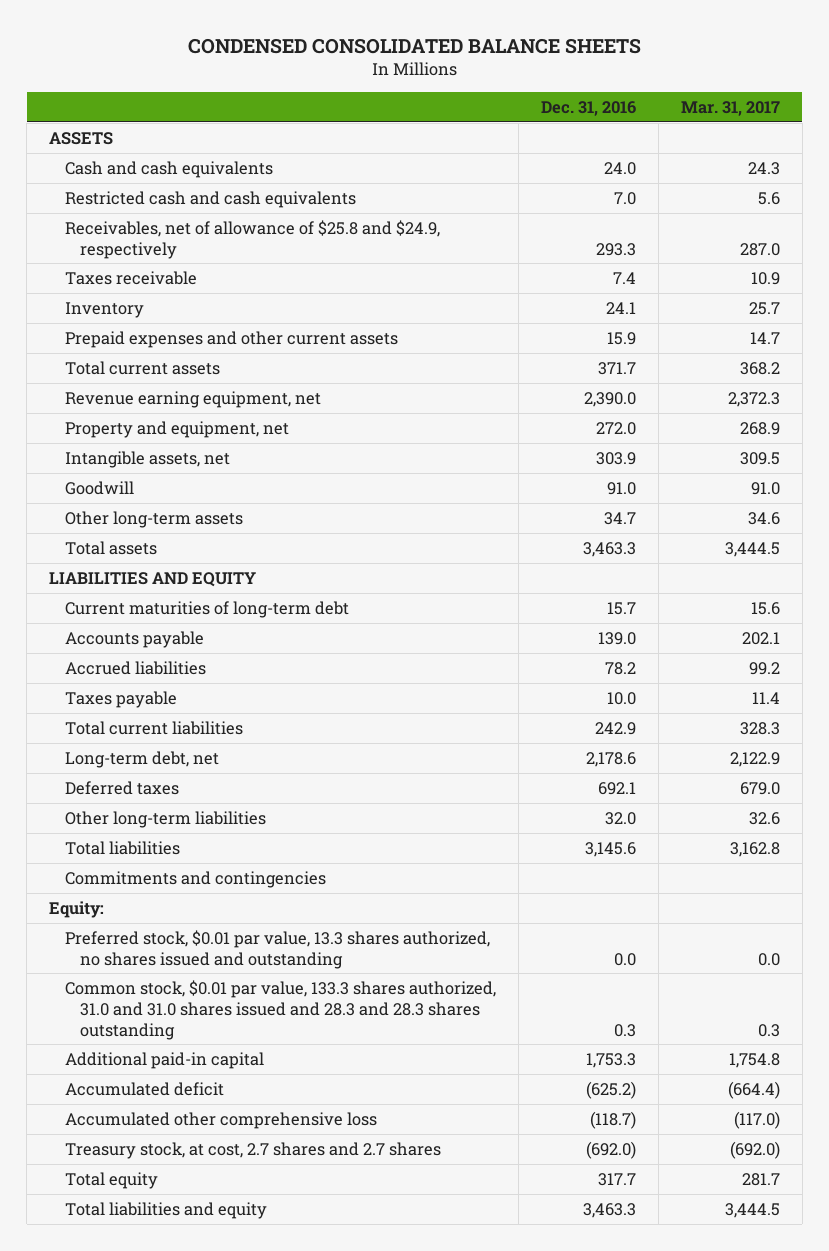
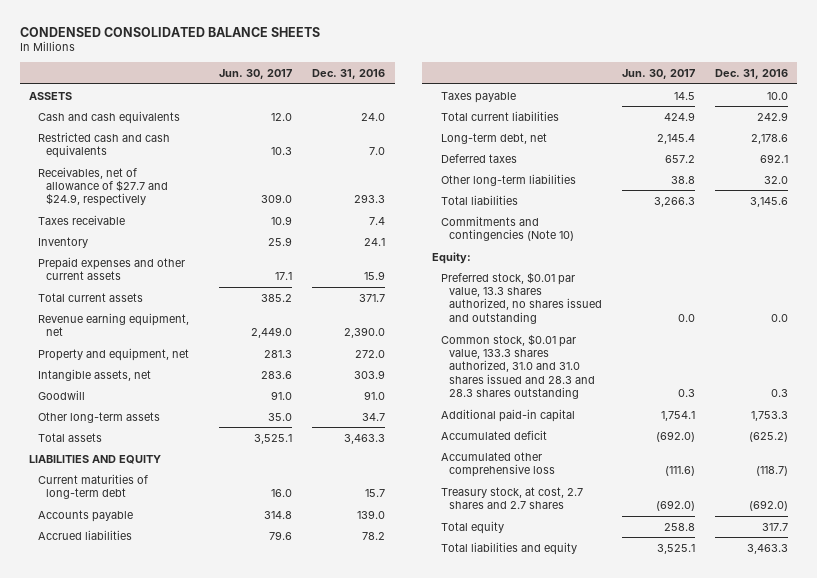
- | Dec. 31, 2016 | Mar. 31, 2017
+ | Jun. 30, 2017 | Dec. 31, 2016
- Receivables, net of allowance of $25.8 and $24.9, respectively | 293.3 | 287.0
+ Receivables, net of allowance of $27.7 and $24.9, respectively | 309.0 | 293.3
- Commitments and contingencies
+ Commitments and contingencies (Note 10)

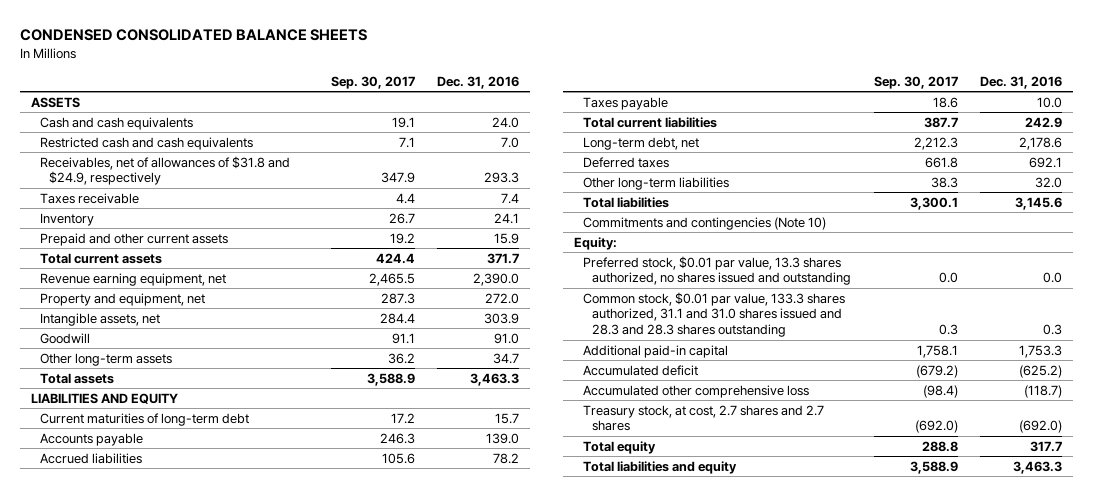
- | Jun. 30, 2017 | Dec. 31, 2016
+ | Sep. 30, 2017 | Dec. 31, 2016
- Receivables, net of allowance of $27.7 and $24.9, respectively | 309.0 | 293.3
+ Receivables, net of allowances of $31.8 and $24.9, respectively | 347.9 | 293.3
- Prepaid expenses and other current assets | 17.1 | 15.9
+ Prepaid and other current assets | 19.2 | 15.9
- Common stock, $0.01 par value, 133.3 shares authorized, 31.0 and 31.0 shares issued and 28.3 and 28.3 shares outstanding | 0.3 | 0.3
+ Common stock, $0.01 par value, 133.3 shares authorized, 31.1 and 31.0 shares issued and 28.3 and 28.3 shares outstanding | 0.3 | 0.3

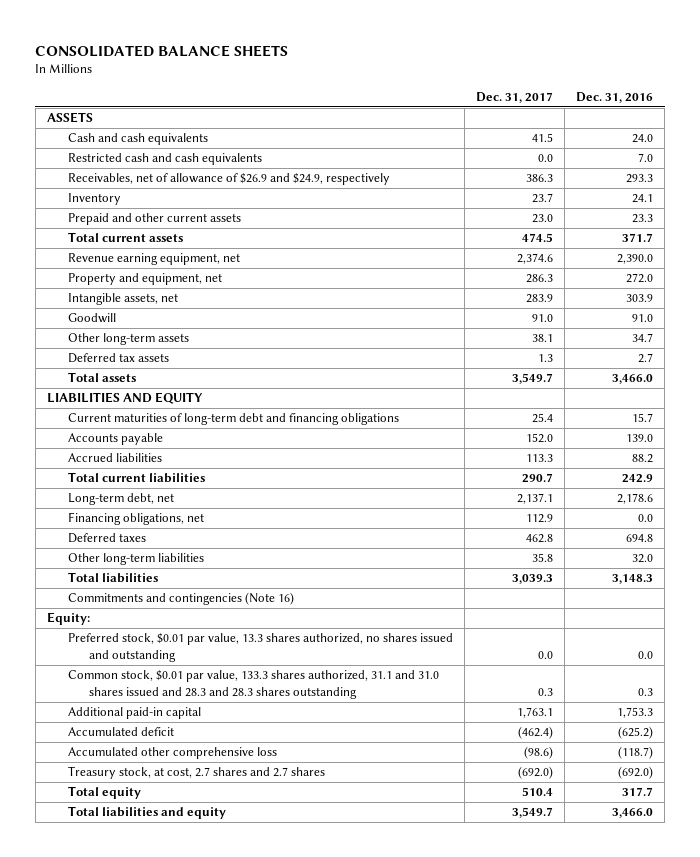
- CONDENSED CONSOLIDATED BALANCE SHEETS
+ CONSOLIDATED BALANCE SHEETS
- | Sep. 30, 2017 | Dec. 31, 2016
+ | Dec. 31, 2017 | Dec. 31, 2016
- Receivables, net of allowances of $31.8 and $24.9, respectively | 347.9 | 293.3
- Taxes receivable | 4.4 | 7.4
+ Receivables, net of allowance of $26.9 and $24.9, respectively | 386.3 | 293.3
- Prepaid and other current assets | 19.2 | 15.9
+ Prepaid and other current assets | 23.0 | 23.3
- Total assets | 3,588.9 | 3,463.3
+ Deferred tax assets | 1.3 | 2.7
+ Total assets | 3,549.7 | 3,466.0
- Current maturities of long-term debt | 17.2 | 15.7
+ Current maturities of long-term debt and financing obligations | 25.4 | 15.7
- Accrued liabilities | 105.6 | 78.2
- Taxes payable | 18.6 | 10.0
+ Accrued liabilities | 113.3 | 88.2
- Deferred taxes | 661.8 | 692.1
+ Financing obligations, net | 112.9 | 0.0
+ Deferred taxes | 462.8 | 694.8
- Total liabilities | 3,300.1 | 3,145.6
- Commitments and contingencies (Note 10)
+ Total liabilities | 3,039.3 | 3,148.3
+ Commitments and contingencies (Note 16)
- Total liabilities and equity | 3,588.9 | 3,463.3
+ Total liabilities and equity | 3,549.7 | 3,466.0

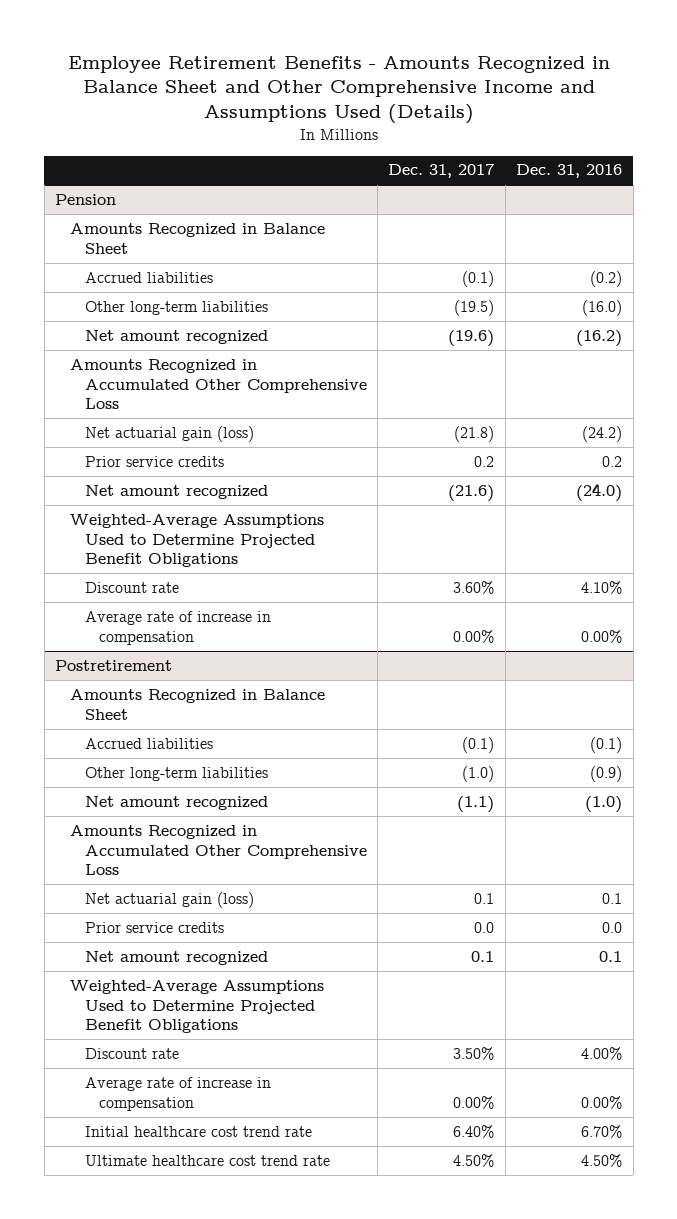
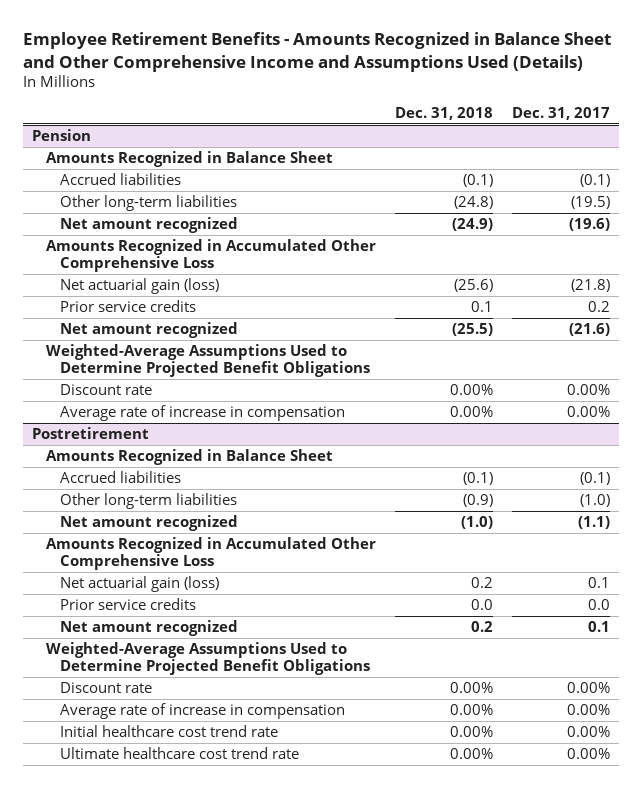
- | Dec. 31, 2017 | Dec. 31, 2016
+ | Dec. 31, 2018 | Dec. 31, 2017
@ Pension
- Discount rate | 3.60% | 4.10%
+ Discount rate | 0.00% | 0.00%
@ Postretirement
- Discount rate | 3.50% | 4.00%
+ Discount rate | 0.00% | 0.00%
- Initial healthcare cost trend rate | 6.40% | 6.70%
- Ultimate healthcare cost trend rate | 4.50% | 4.50%
+ Initial healthcare cost trend rate | 0.00% | 0.00%
+ Ultimate healthcare cost trend rate | 0.00% | 0.00%

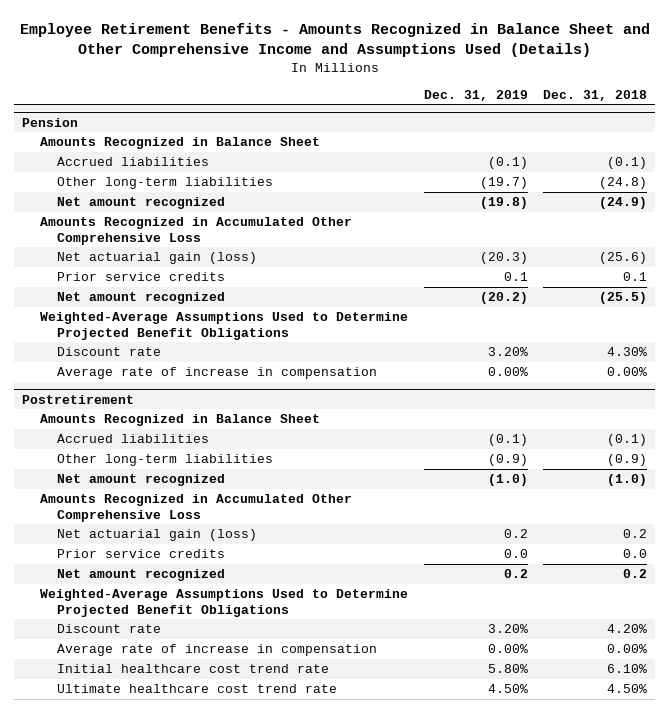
- | Dec. 31, 2018 | Dec. 31, 2017
+ | Dec. 31, 2019 | Dec. 31, 2018
@ Pension
- Discount rate | 0.00% | 0.00%
+ Discount rate | 3.20% | 4.30%
@ Postretirement
- Discount rate | 0.00% | 0.00%
+ Discount rate | 3.20% | 4.20%
- Initial healthcare cost trend rate | 0.00% | 0.00%
- Ultimate healthcare cost trend rate | 0.00% | 0.00%
+ Initial healthcare cost trend rate | 5.80% | 6.10%
+ Ultimate healthcare cost trend rate | 4.50% | 4.50%

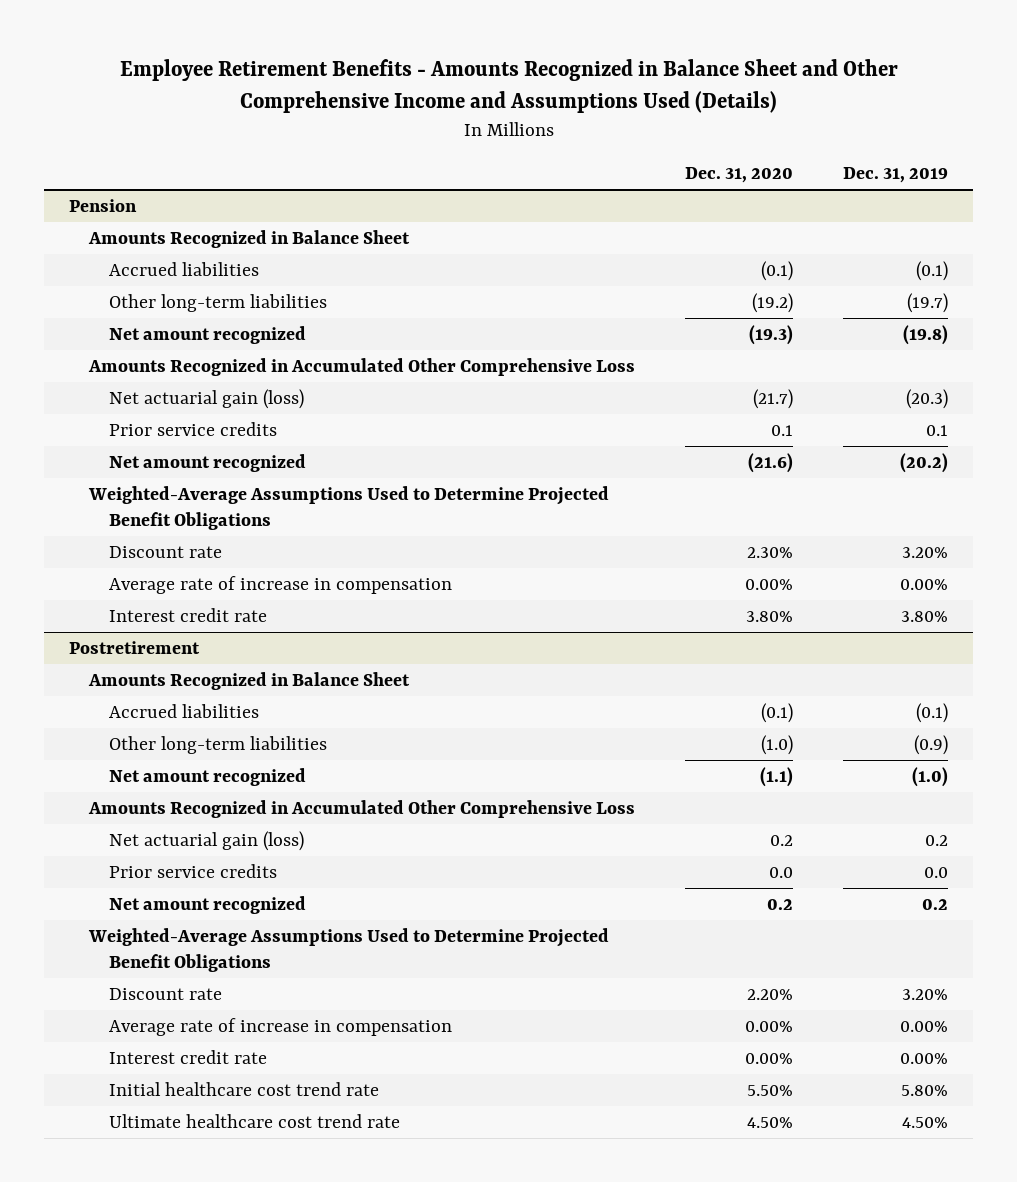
- | Dec. 31, 2019 | Dec. 31, 2018
+ | Dec. 31, 2020 | Dec. 31, 2019
@ Pension
+ Interest credit rate | 3.80% | 3.80%
@ Postretirement
+ Interest credit rate | 0.00% | 0.00%

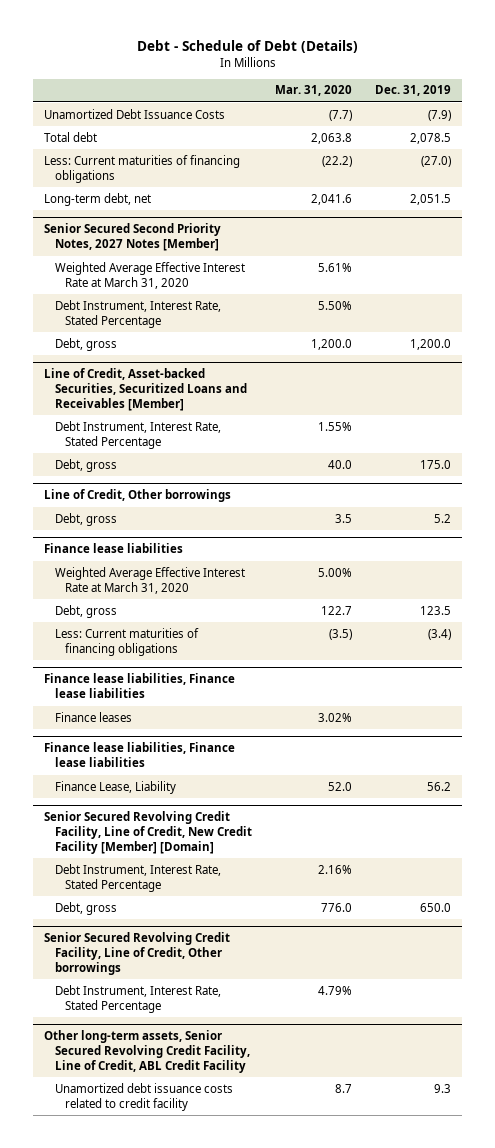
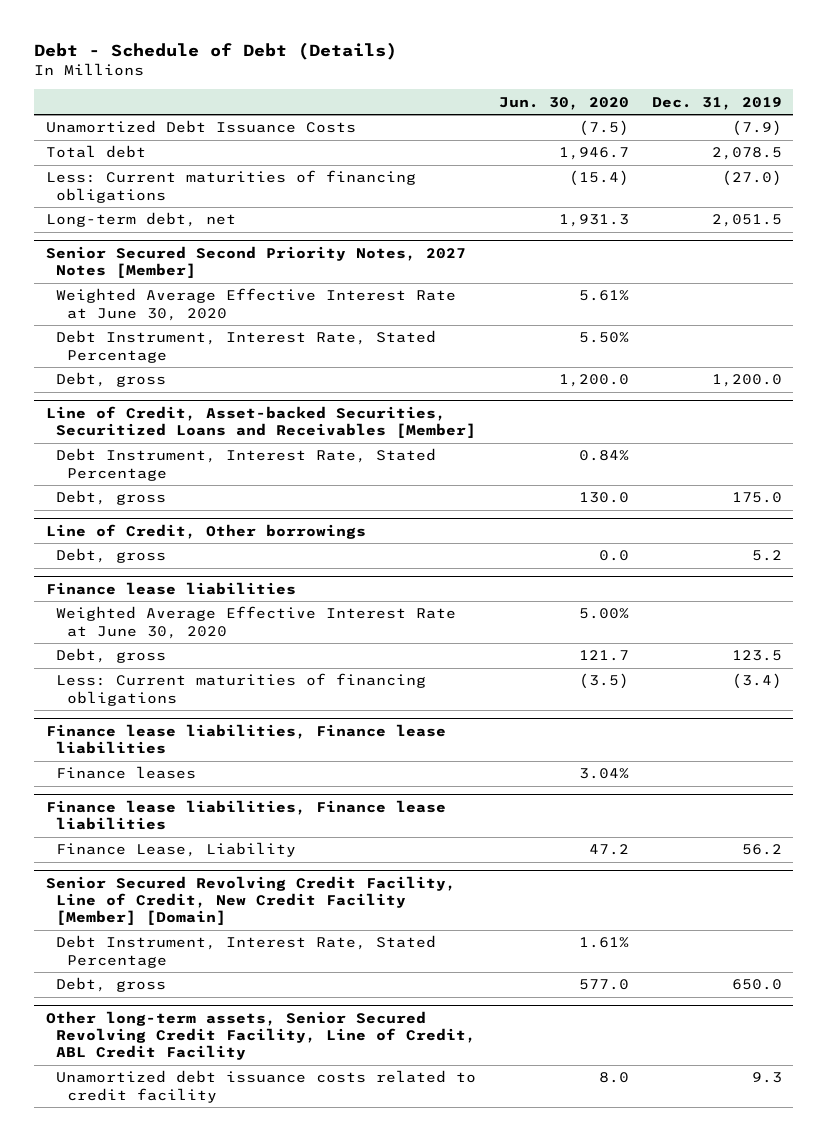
- | Mar. 31, 2020 | Dec. 31, 2019
+ | Jun. 30, 2020 | Dec. 31, 2019
@ Senior Secured Second Priority Notes, 2027 Notes [Member]
- Weighted Average Effective Interest Rate at March 31, 2020 | 5.61% |
+ Weighted Average Effective Interest Rate at June 30, 2020 | 5.61% |
@ Finance lease liabilities
- Weighted Average Effective Interest Rate at March 31, 2020 | 5.00% |
+ Weighted Average Effective Interest Rate at June 30, 2020 | 5.00% |
- Senior Secured Revolving Credit Facility, Line of Credit, Other borrowings
- Debt Instrument, Interest Rate, Stated Percentage | 4.79% |

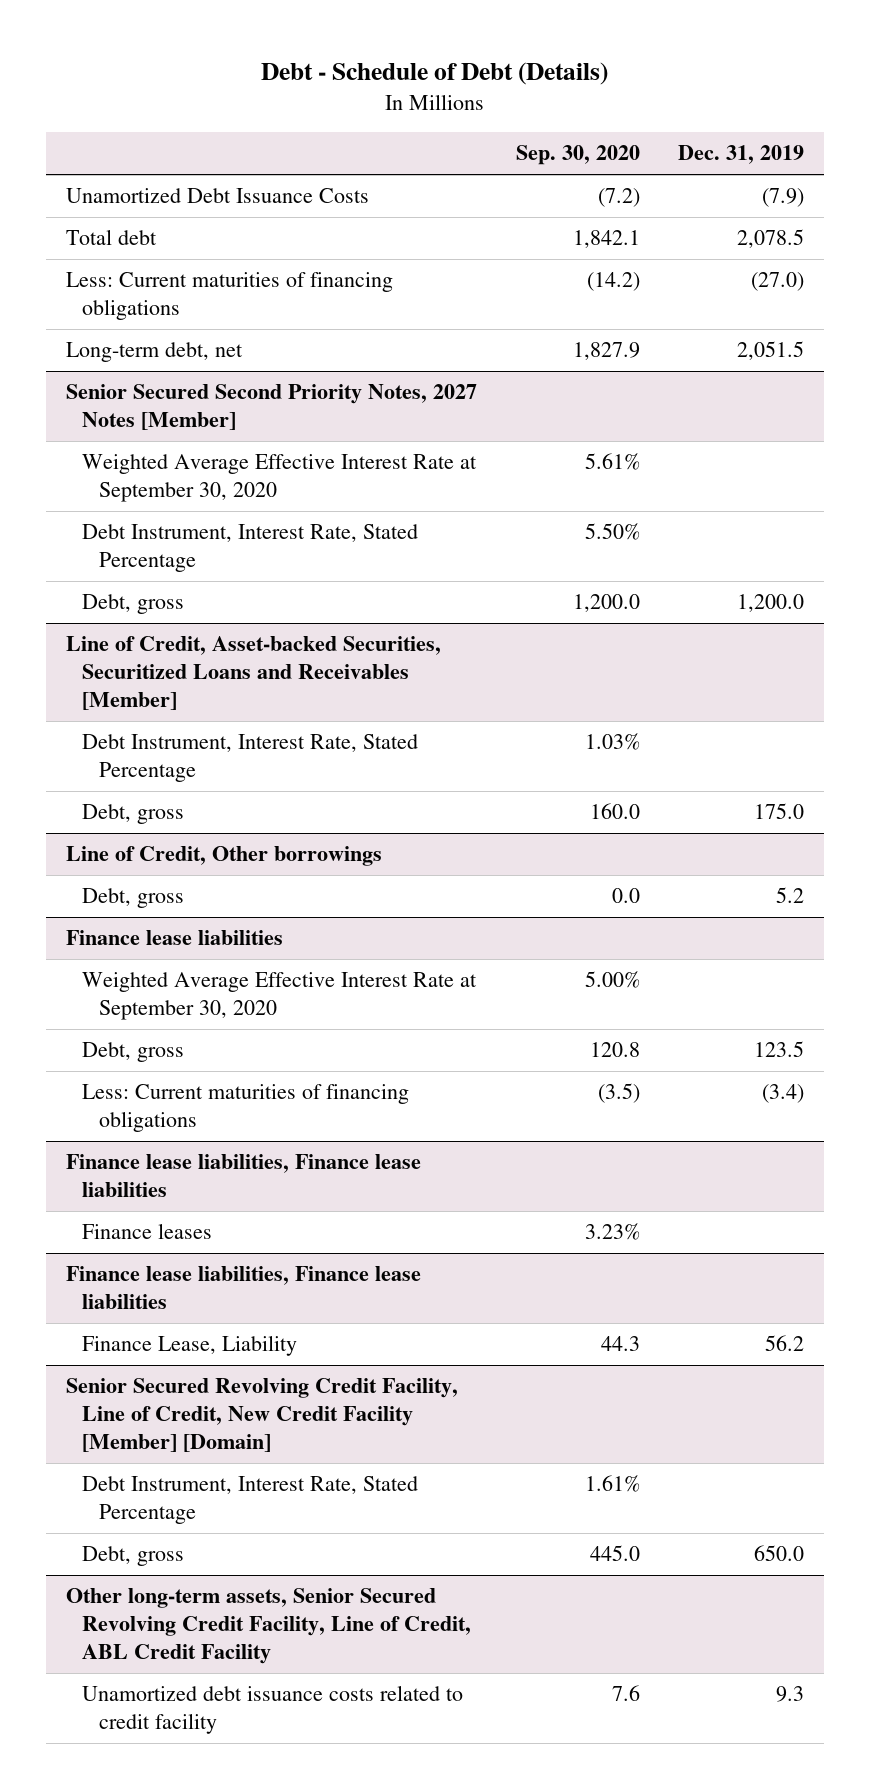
- | Jun. 30, 2020 | Dec. 31, 2019
+ | Sep. 30, 2020 | Dec. 31, 2019
@ Senior Secured Second Priority Notes, 2027 Notes [Member]
- Weighted Average Effective Interest Rate at June 30, 2020 | 5.61% |
+ Weighted Average Effective Interest Rate at September 30, 2020 | 5.61% |
@ Finance lease liabilities
- Weighted Average Effective Interest Rate at June 30, 2020 | 5.00% |
+ Weighted Average Effective Interest Rate at September 30, 2020 | 5.00% |

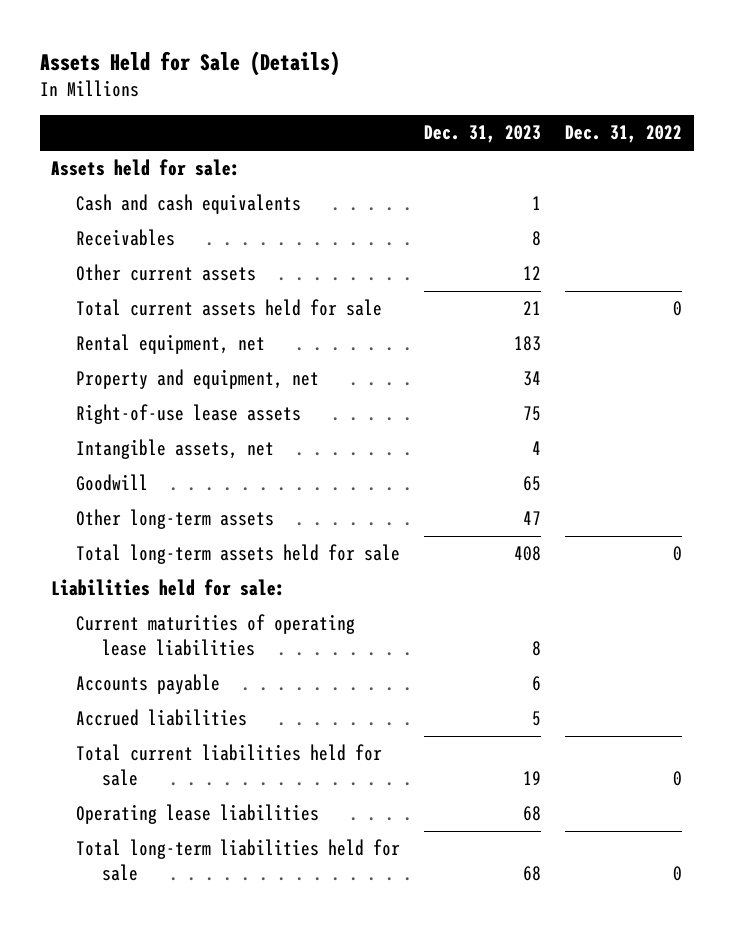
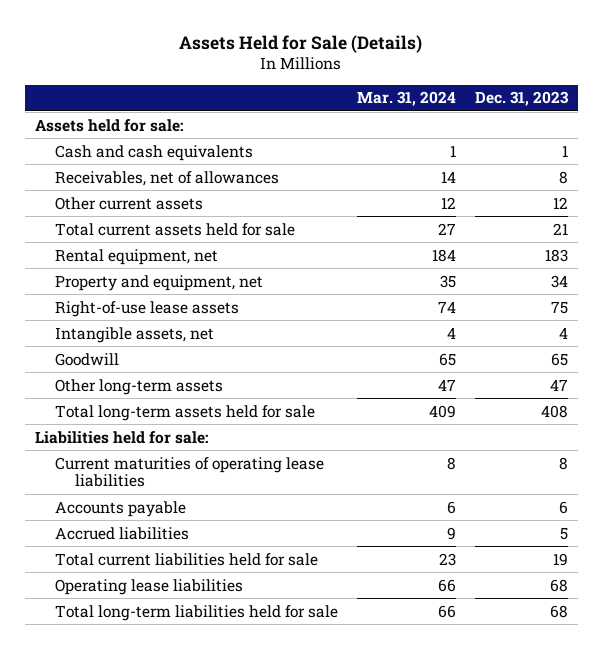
- | Dec. 31, 2023 | Dec. 31, 2022
+ | Mar. 31, 2024 | Dec. 31, 2023
- Receivables | 8 |
+ Receivables, net of allowances | 14 | 8

